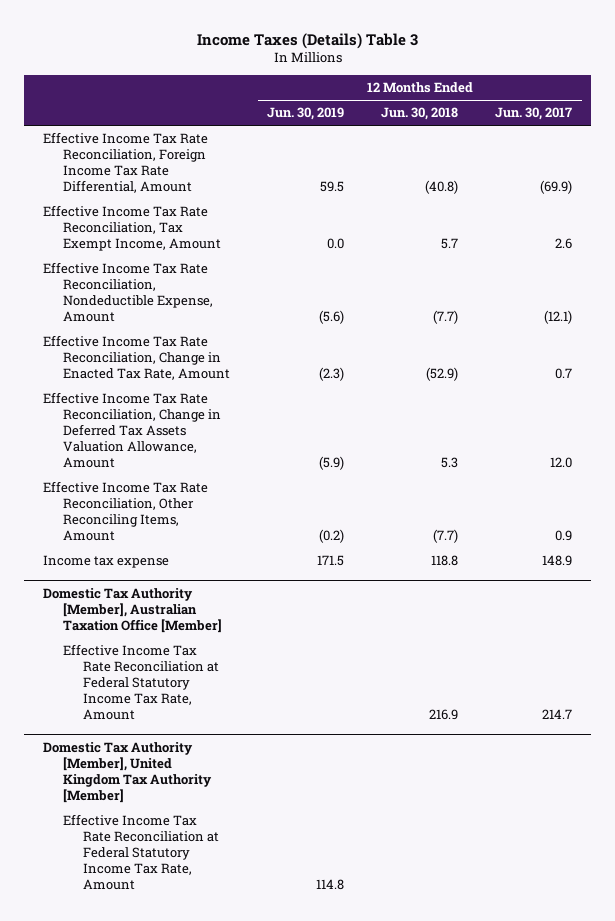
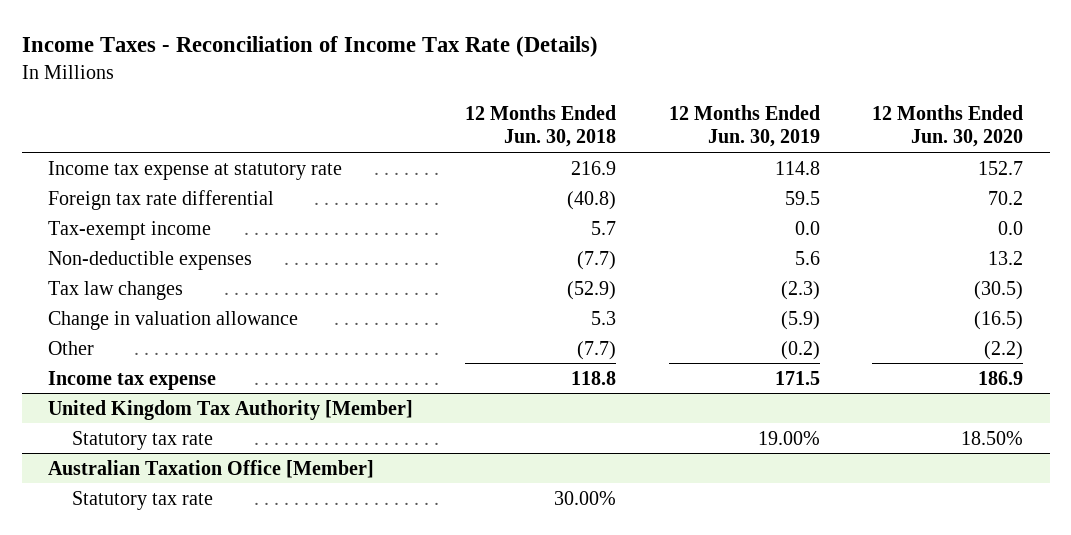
- Income Taxes (Details) Table 3
+ Income Taxes - Reconciliation of Income Tax Rate (Details)
- | 12 Months Ended Jun. 30, 2019 | 12 Months Ended Jun. 30, 2018 | 12 Months Ended Jun. 30, 2017
+ | 12 Months Ended Jun. 30, 2018 | 12 Months Ended Jun. 30, 2019 | 12 Months Ended Jun. 30, 2020
- Effective Income Tax Rate Reconciliation, Foreign Income Tax Rate Differential, Amount | 59.5 | (40.8) | (69.9)
- Effective Income Tax Rate Reconciliation, Tax Exempt Income, Amount | 0.0 | 5.7 | 2.6
- Effective Income Tax Rate Reconciliation, Nondeductible Expense, Amount | (5.6) | (7.7) | (12.1)
- Effective Income Tax Rate Reconciliation, Change in Enacted Tax Rate, Amount | (2.3) | (52.9) | 0.7
- Effective Income Tax Rate Reconciliation, Change in Deferred Tax Assets Valuation Allowance, Amount | (5.9) | 5.3 | 12.0
- Effective Income Tax Rate Reconciliation, Other Reconciling Items, Amount | (0.2) | (7.7) | 0.9
+ Income tax expense at statutory rate | 216.9 | 114.8 | 152.7
+ Foreign tax rate differential | (40.8) | 59.5 | 70.2
+ Tax-exempt income | 5.7 | 0.0 | 0.0
+ Non-deductible expenses | (7.7) | 5.6 | 13.2
+ Tax law changes | (52.9) | (2.3) | (30.5)
+ Change in valuation allowance | 5.3 | (5.9) | (16.5)
+ Other | (7.7) | (0.2) | (2.2)
- Domestic Tax Authority [Member], Australian Taxation Office [Member]
- Effective Income Tax Rate Reconciliation at Federal Statutory Income Tax Rate, Amount | | 216.9 | 214.7
- Domestic Tax Authority [Member], United Kingdom Tax Authority [Member]
- Effective Income Tax Rate Reconciliation at Federal Statutory Income Tax Rate, Amount | 114.8 | |
+ United Kingdom Tax Authority [Member]
+ Statutory tax rate | | 19.00% | 18.50%
+ Australian Taxation Office [Member]
+ Statutory tax rate | 30.00% | |

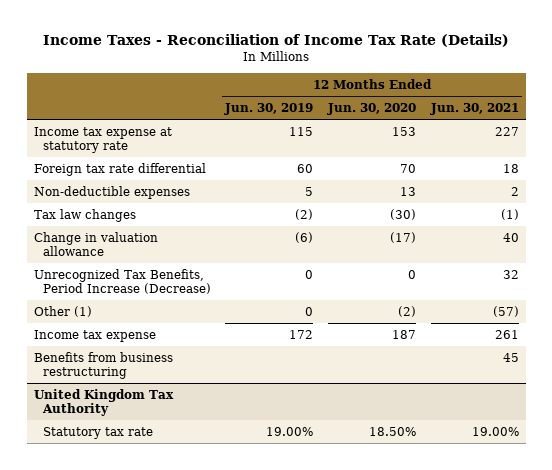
- | 12 Months Ended Jun. 30, 2018 | 12 Months Ended Jun. 30, 2019 | 12 Months Ended Jun. 30, 2020
+ | 12 Months Ended Jun. 30, 2019 | 12 Months Ended Jun. 30, 2020 | 12 Months Ended Jun. 30, 2021
- Income tax expense at statutory rate | 216.9 | 114.8 | 152.7
- Foreign tax rate differential | (40.8) | 59.5 | 70.2
- Tax-exempt income | 5.7 | 0.0 | 0.0
- Non-deductible expenses | (7.7) | 5.6 | 13.2
- Tax law changes | (52.9) | (2.3) | (30.5)
- Change in valuation allowance | 5.3 | (5.9) | (16.5)
- Other | (7.7) | (0.2) | (2.2)
- Income tax expense | 118.8 | 171.5 | 186.9
- United Kingdom Tax Authority [Member]
+ Income tax expense at statutory rate | 115 | 153 | 227
+ Foreign tax rate differential | 60 | 70 | 18
+ Non-deductible expenses | 5 | 13 | 2
+ Tax law changes | (2) | (30) | (1)
+ Change in valuation allowance | (6) | (17) | 40
+ Unrecognized Tax Benefits, Period Increase (Decrease) | 0 | 0 | 32
+ Other (1) | 0 | (2) | (57)
+ Income tax expense | 172 | 187 | 261
+ Benefits from business restructuring | | | 45
+ United Kingdom Tax Authority
- Australian Taxation Office [Member]
- Statutory tax rate | 30.00% | |

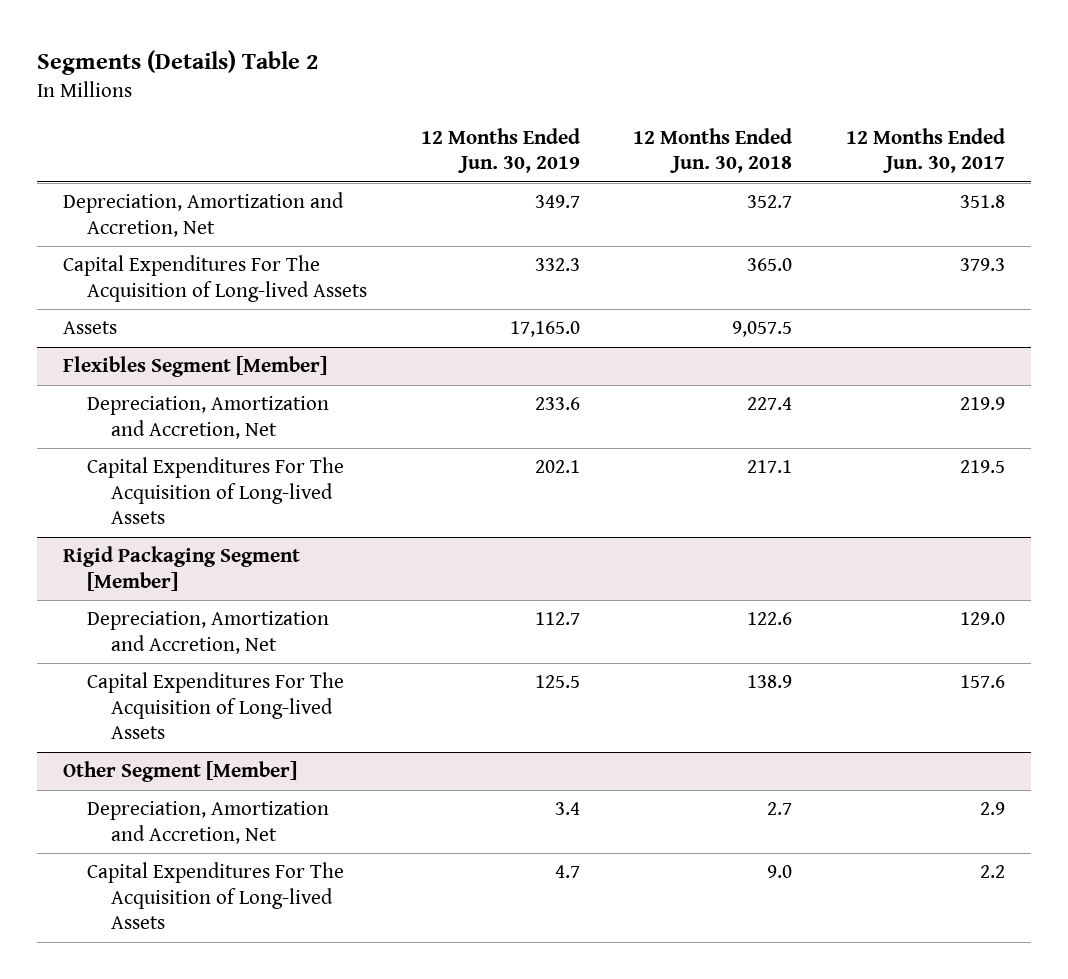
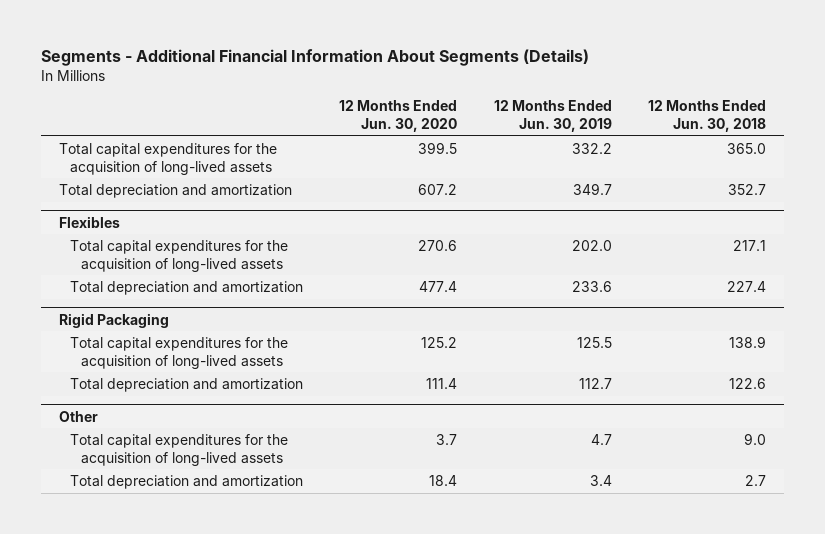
- Segments (Details) Table 2
+ Segments - Additional Financial Information About Segments (Details)
- | 12 Months Ended Jun. 30, 2019 | 12 Months Ended Jun. 30, 2018 | 12 Months Ended Jun. 30, 2017
+ | 12 Months Ended Jun. 30, 2020 | 12 Months Ended Jun. 30, 2019 | 12 Months Ended Jun. 30, 2018
- Depreciation, Amortization and Accretion, Net | 349.7 | 352.7 | 351.8
- Capital Expenditures For The Acquisition of Long-lived Assets | 332.3 | 365.0 | 379.3
- Assets | 17,165.0 | 9,057.5 |
- Flexibles Segment [Member]
- Depreciation, Amortization and Accretion, Net | 233.6 | 227.4 | 219.9
- Capital Expenditures For The Acquisition of Long-lived Assets | 202.1 | 217.1 | 219.5
- Rigid Packaging Segment [Member]
- Depreciation, Amortization and Accretion, Net | 112.7 | 122.6 | 129.0
- Capital Expenditures For The Acquisition of Long-lived Assets | 125.5 | 138.9 | 157.6
- Other Segment [Member]
- Depreciation, Amortization and Accretion, Net | 3.4 | 2.7 | 2.9
- Capital Expenditures For The Acquisition of Long-lived Assets | 4.7 | 9.0 | 2.2
+ Total capital expenditures for the acquisition of long-lived assets | 399.5 | 332.2 | 365.0
+ Total depreciation and amortization | 607.2 | 349.7 | 352.7
+ Flexibles
+ Total capital expenditures for the acquisition of long-lived assets | 270.6 | 202.0 | 217.1
+ Total depreciation and amortization | 477.4 | 233.6 | 227.4
+ Rigid Packaging
+ Total capital expenditures for the acquisition of long-lived assets | 125.2 | 125.5 | 138.9
+ Total depreciation and amortization | 111.4 | 112.7 | 122.6
+ Other
+ Total capital expenditures for the acquisition of long-lived assets | 3.7 | 4.7 | 9.0
+ Total depreciation and amortization | 18.4 | 3.4 | 2.7

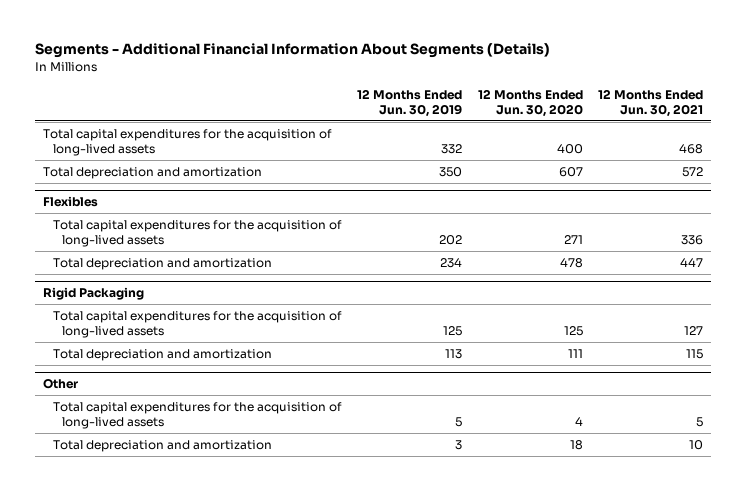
- | 12 Months Ended Jun. 30, 2020 | 12 Months Ended Jun. 30, 2019 | 12 Months Ended Jun. 30, 2018
+ | 12 Months Ended Jun. 30, 2019 | 12 Months Ended Jun. 30, 2020 | 12 Months Ended Jun. 30, 2021
- Total capital expenditures for the acquisition of long-lived assets | 399.5 | 332.2 | 365.0
- Total depreciation and amortization | 607.2 | 349.7 | 352.7
+ Total capital expenditures for the acquisition of long-lived assets | 332 | 400 | 468
+ Total depreciation and amortization | 350 | 607 | 572
@ Flexibles
- Total capital expenditures for the acquisition of long-lived assets | 270.6 | 202.0 | 217.1
- Total depreciation and amortization | 477.4 | 233.6 | 227.4
+ Total capital expenditures for the acquisition of long-lived assets | 202 | 271 | 336
+ Total depreciation and amortization | 234 | 478 | 447
@ Rigid Packaging
- Total capital expenditures for the acquisition of long-lived assets | 125.2 | 125.5 | 138.9
- Total depreciation and amortization | 111.4 | 112.7 | 122.6
+ Total capital expenditures for the acquisition of long-lived assets | 125 | 125 | 127
+ Total depreciation and amortization | 113 | 111 | 115
@ Other
- Total capital expenditures for the acquisition of long-lived assets | 3.7 | 4.7 | 9.0
- Total depreciation and amortization | 18.4 | 3.4 | 2.7
+ Total capital expenditures for the acquisition of long-lived assets | 5 | 4 | 5
+ Total depreciation and amortization | 3 | 18 | 10

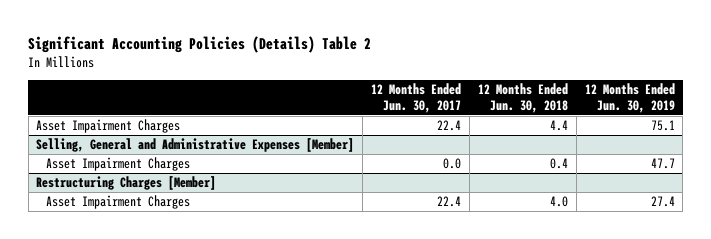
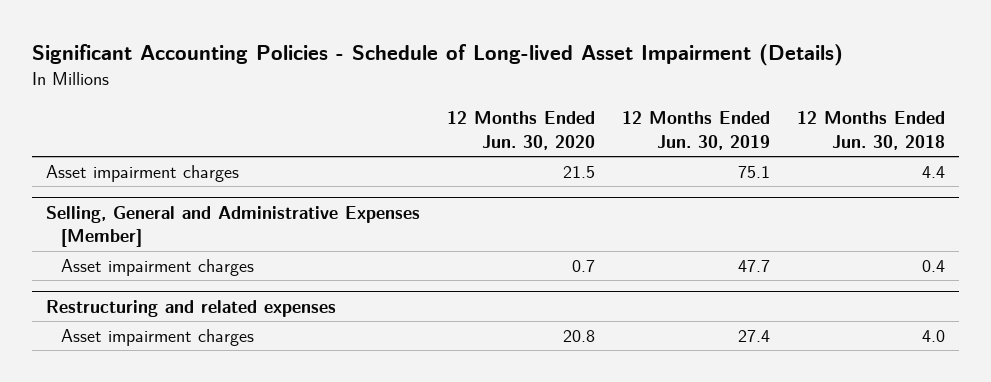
- Significant Accounting Policies (Details) Table 2
+ Significant Accounting Policies - Schedule of Long-lived Asset Impairment (Details)
- | 12 Months Ended Jun. 30, 2017 | 12 Months Ended Jun. 30, 2018 | 12 Months Ended Jun. 30, 2019
+ | 12 Months Ended Jun. 30, 2020 | 12 Months Ended Jun. 30, 2019 | 12 Months Ended Jun. 30, 2018
- Asset Impairment Charges | 22.4 | 4.4 | 75.1
+ Asset impairment charges | 21.5 | 75.1 | 4.4
@ Selling, General and Administrative Expenses [Member]
- Asset Impairment Charges | 0.0 | 0.4 | 47.7
- Restructuring Charges [Member]
- Asset Impairment Charges | 22.4 | 4.0 | 27.4
@ Selling, General and Administrative Expenses [Member]
+ Asset impairment charges | 0.7 | 47.7 | 0.4
+ Restructuring and related expenses
+ Asset impairment charges | 20.8 | 27.4 | 4.0

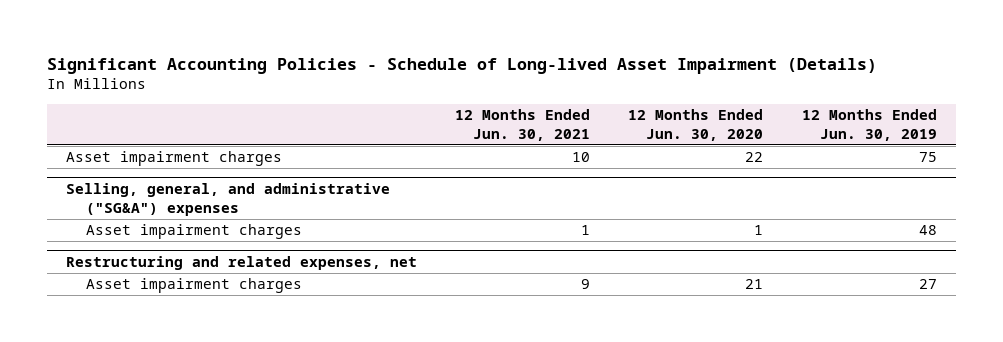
- | 12 Months Ended Jun. 30, 2020 | 12 Months Ended Jun. 30, 2019 | 12 Months Ended Jun. 30, 2018
+ | 12 Months Ended Jun. 30, 2021 | 12 Months Ended Jun. 30, 2020 | 12 Months Ended Jun. 30, 2019
- Asset impairment charges | 21.5 | 75.1 | 4.4
- Selling, General and Administrative Expenses [Member]
- Asset impairment charges | 0.7 | 47.7 | 0.4
- Restructuring and related expenses
- Asset impairment charges | 20.8 | 27.4 | 4.0
+ Asset impairment charges | 10 | 22 | 75
+ Selling, general, and administrative ("SG&A") expenses
+ Asset impairment charges | 1 | 1 | 48
+ Restructuring and related expenses, net
+ Asset impairment charges | 9 | 21 | 27

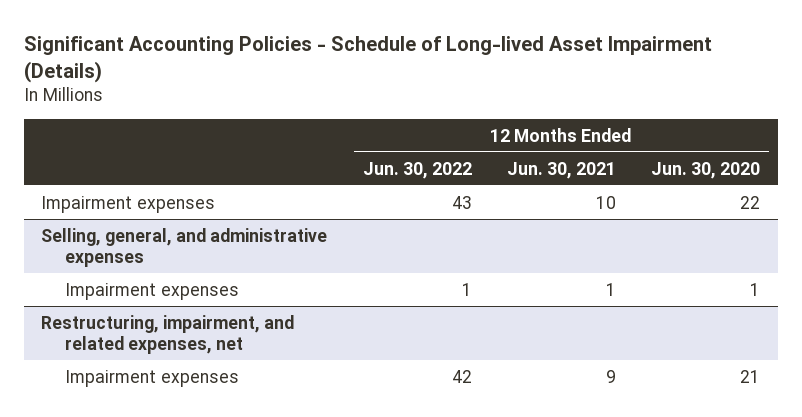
- | 12 Months Ended Jun. 30, 2021 | 12 Months Ended Jun. 30, 2020 | 12 Months Ended Jun. 30, 2019
+ | 12 Months Ended Jun. 30, 2022 | 12 Months Ended Jun. 30, 2021 | 12 Months Ended Jun. 30, 2020
- Asset impairment charges | 10 | 22 | 75
- Selling, general, and administrative ("SG&A") expenses
- Asset impairment charges | 1 | 1 | 48
- Restructuring and related expenses, net
- Asset impairment charges | 9 | 21 | 27
+ Impairment expenses | 43 | 10 | 22
+ Selling, general, and administrative expenses
+ Impairment expenses | 1 | 1 | 1
+ Restructuring, impairment, and related expenses, net
+ Impairment expenses | 42 | 9 | 21

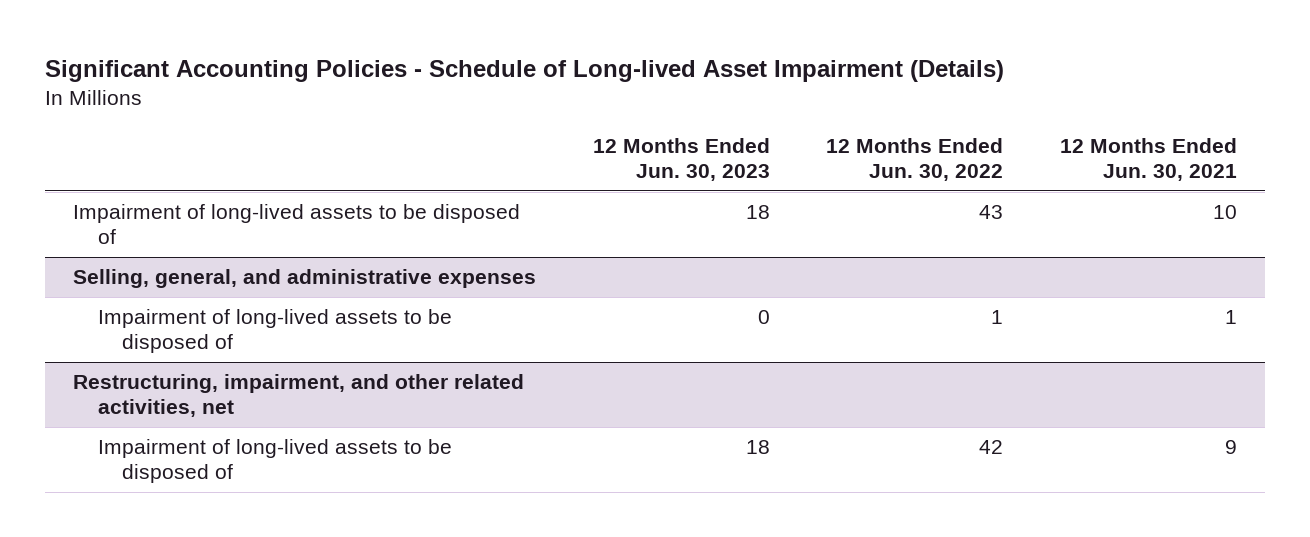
- | 12 Months Ended Jun. 30, 2022 | 12 Months Ended Jun. 30, 2021 | 12 Months Ended Jun. 30, 2020
+ | 12 Months Ended Jun. 30, 2023 | 12 Months Ended Jun. 30, 2022 | 12 Months Ended Jun. 30, 2021
- Impairment expenses | 43 | 10 | 22
+ Impairment of long-lived assets to be disposed of | 18 | 43 | 10
@ Selling, general, and administrative expenses
- Impairment expenses | 1 | 1 | 1
- Restructuring, impairment, and related expenses, net
- Impairment expenses | 42 | 9 | 21
@ Selling, general, and administrative expenses
+ Impairment of long-lived assets to be disposed of | 0 | 1 | 1
+ Restructuring, impairment, and other related activities, net
+ Impairment of long-lived assets to be disposed of | 18 | 42 | 9

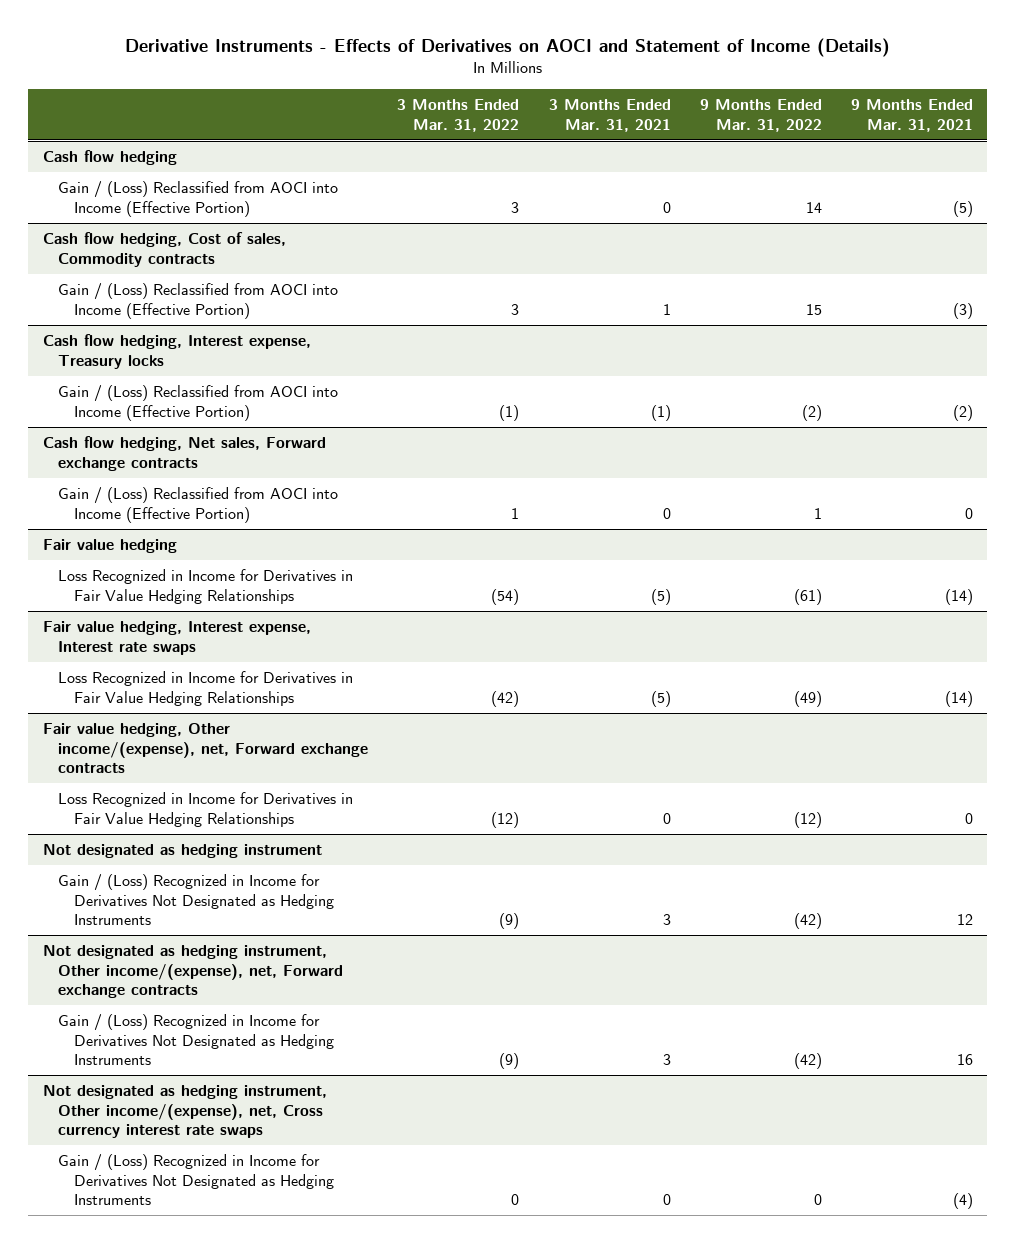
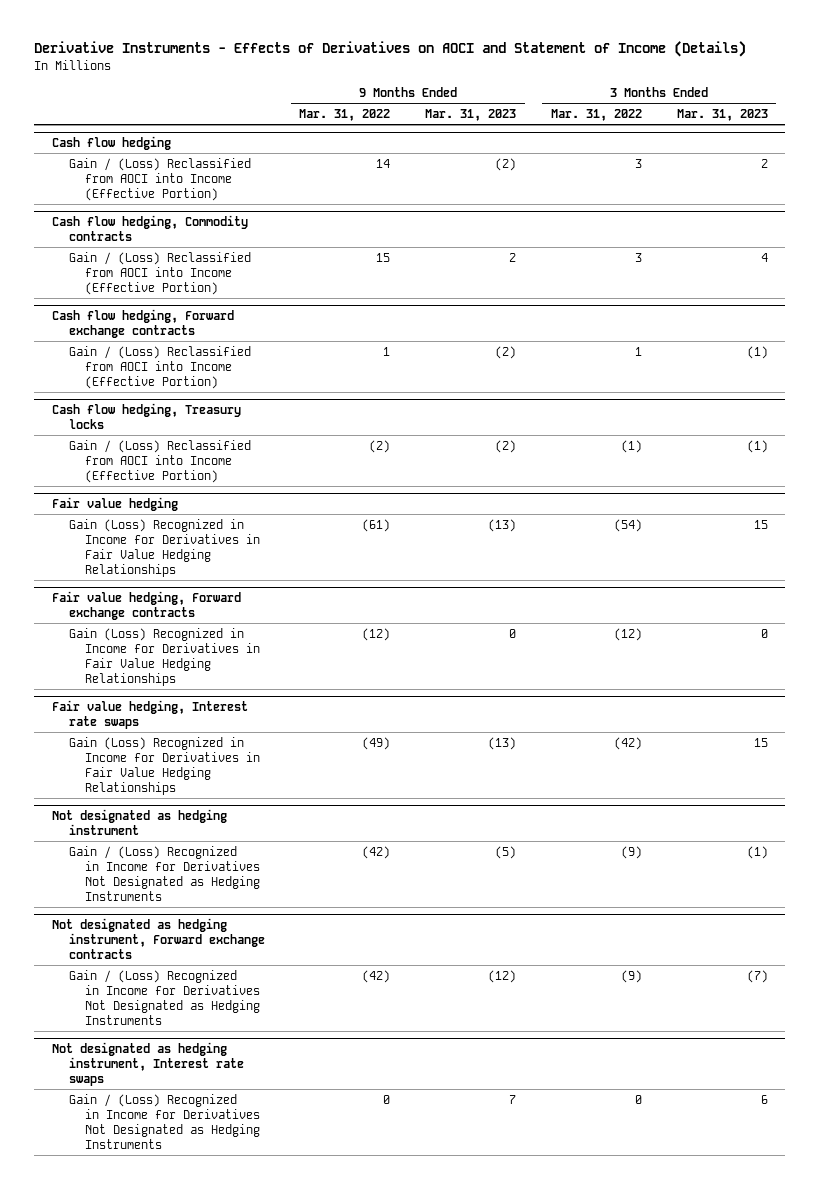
- | 3 Months Ended Mar. 31, 2022 | 3 Months Ended Mar. 31, 2021 | 9 Months Ended Mar. 31, 2022 | 9 Months Ended Mar. 31, 2021
+ | 9 Months Ended Mar. 31, 2022 | 9 Months Ended Mar. 31, 2023 | 3 Months Ended Mar. 31, 2022 | 3 Months Ended Mar. 31, 2023
- Cash flow hedging, Cost of sales, Commodity contracts
+ Cash flow hedging, Commodity contracts
- Cash flow hedging, Interest expense, Treasury locks
- Gain / (Loss) Reclassified from AOCI into Income (Effective Portion) | (1) | (1) | (2) | (2)
- Cash flow hedging, Net sales, Forward exchange contracts
+ Cash flow hedging, Forward exchange contracts
+ Cash flow hedging, Treasury locks
+ Gain / (Loss) Reclassified from AOCI into Income (Effective Portion) | (2) | (2) | (1) | (1)
@ Fair value hedging
- Loss Recognized in Income for Derivatives in Fair Value Hedging Relationships | (54) | (5) | (61) | (14)
- Fair value hedging, Interest expense, Interest rate swaps
- Loss Recognized in Income for Derivatives in Fair Value Hedging Relationships | (42) | (5) | (49) | (14)
- Fair value hedging, Other income/(expense), net, Forward exchange contracts
- Loss Recognized in Income for Derivatives in Fair Value Hedging Relationships | (12) | 0 | (12) | 0
@ Fair value hedging
+ Gain (Loss) Recognized in Income for Derivatives in Fair Value Hedging Relationships | (61) | (13) | (54) | 15
+ Fair value hedging, Forward exchange contracts
+ Gain (Loss) Recognized in Income for Derivatives in Fair Value Hedging Relationships | (12) | 0 | (12) | 0
+ Fair value hedging, Interest rate swaps
+ Gain (Loss) Recognized in Income for Derivatives in Fair Value Hedging Relationships | (49) | (13) | (42) | 15
- Not designated as hedging instrument, Other income/(expense), net, Forward exchange contracts
+ Not designated as hedging instrument, Forward exchange contracts
- Not designated as hedging instrument, Other income/(expense), net, Cross currency interest rate swaps
+ Not designated as hedging instrument, Interest rate swaps

